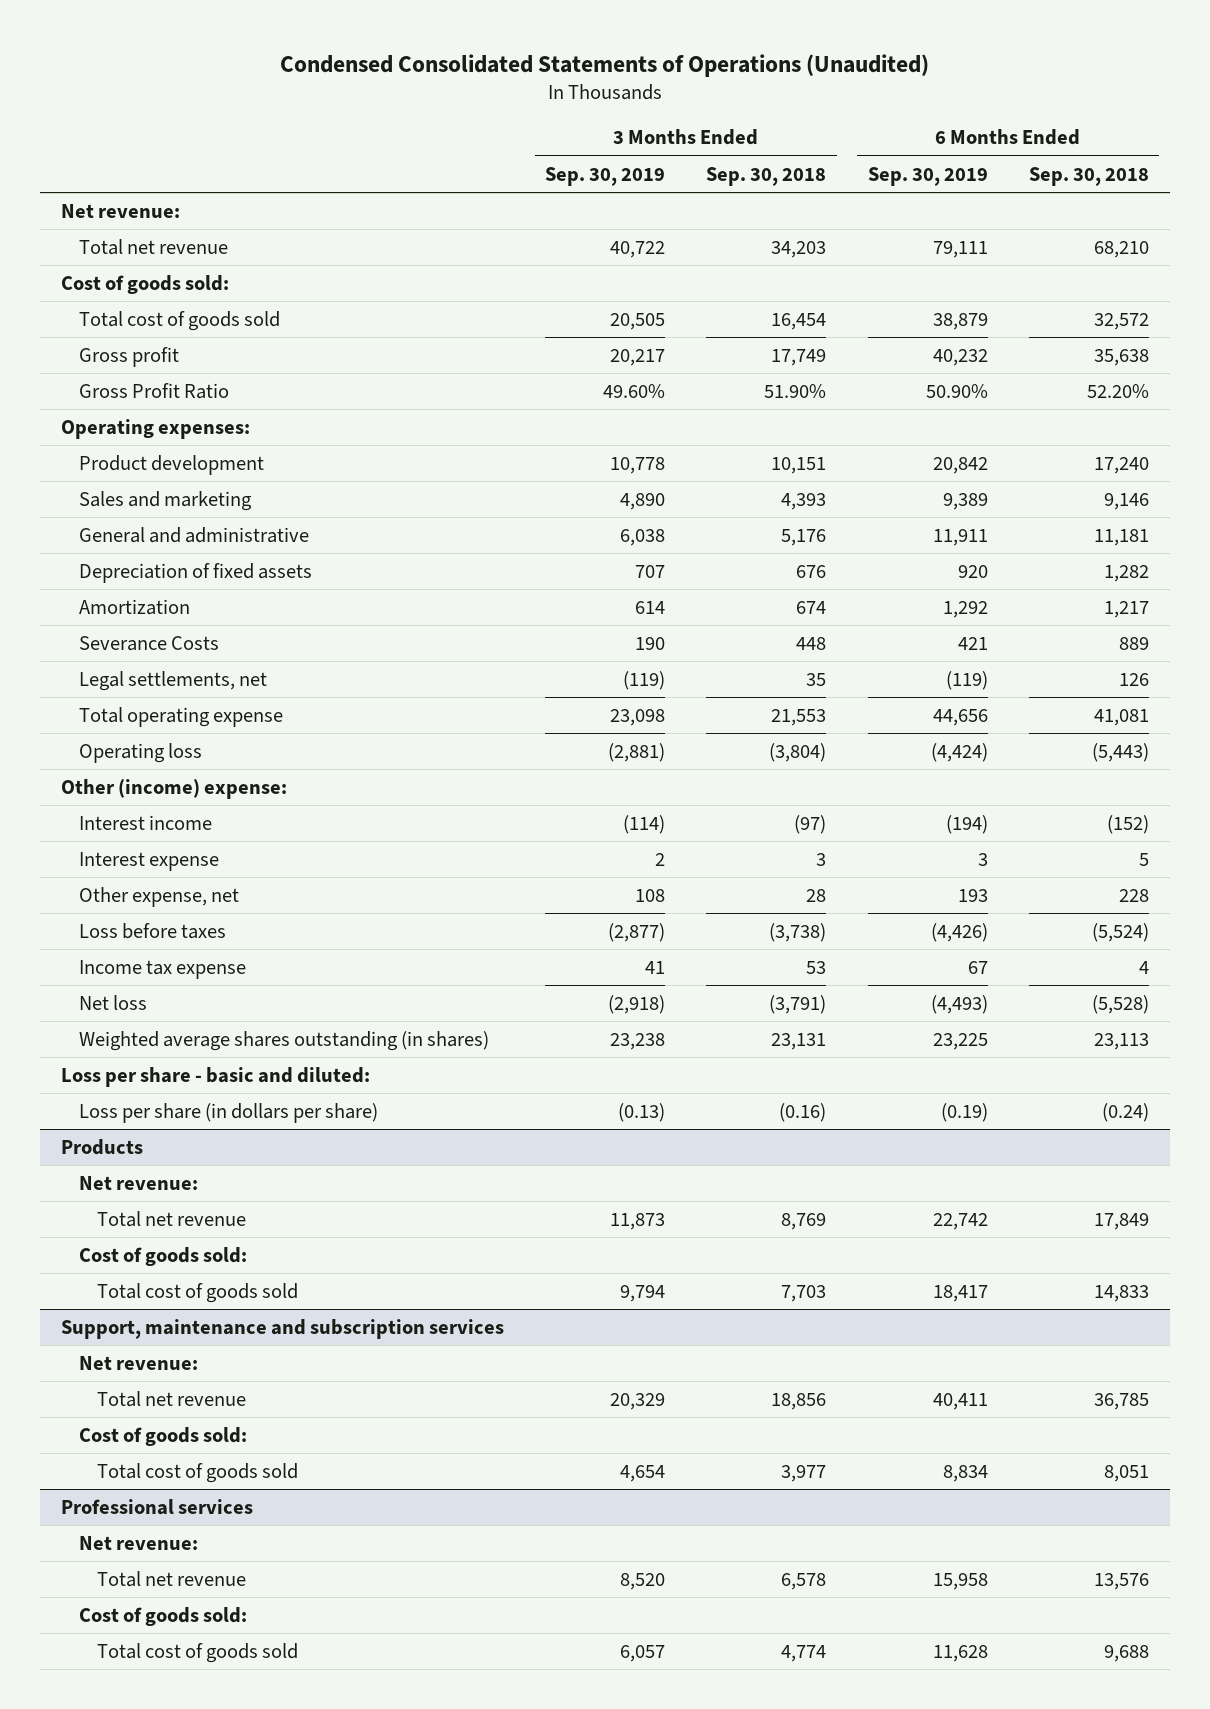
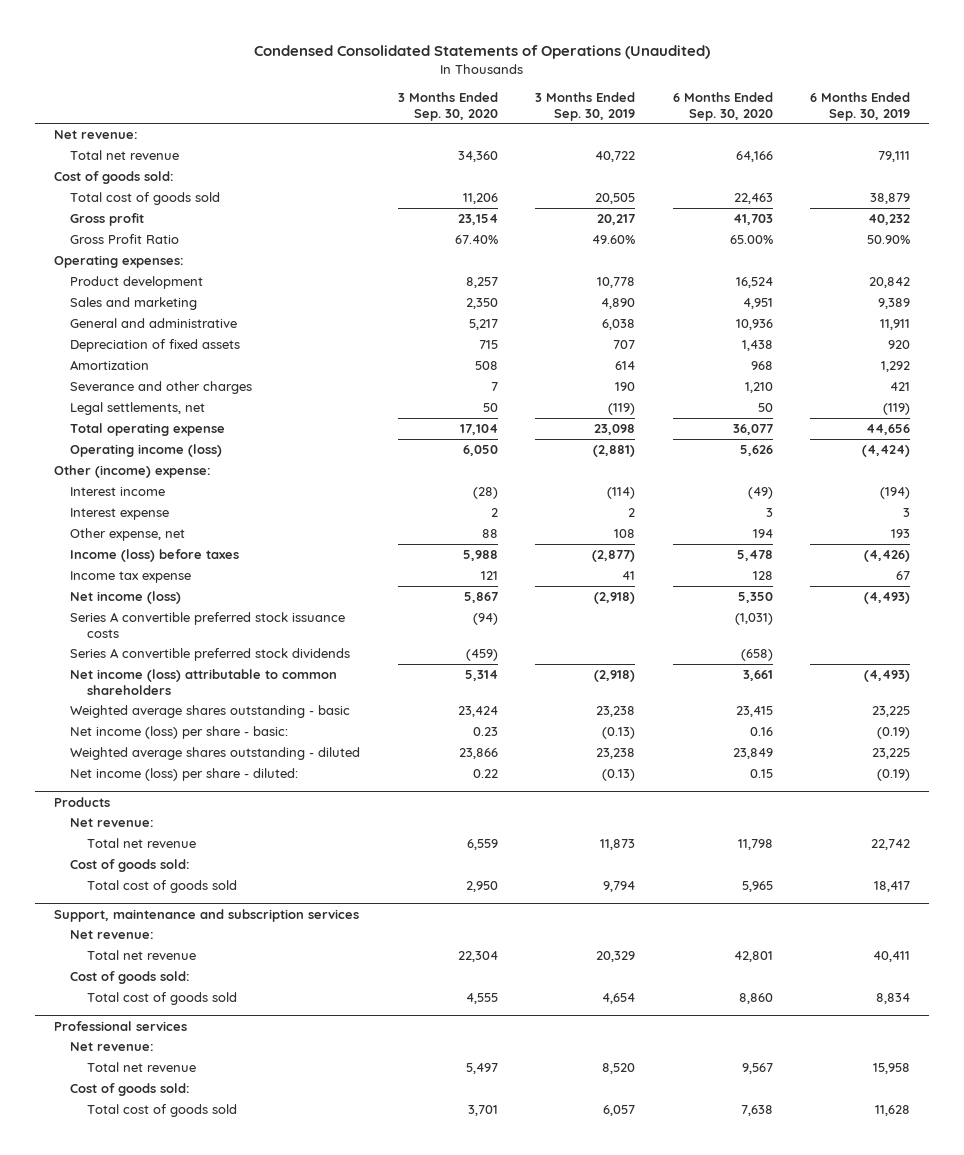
- | 3 Months Ended Sep. 30, 2019 | 3 Months Ended Sep. 30, 2018 | 6 Months Ended Sep. 30, 2019 | 6 Months Ended Sep. 30, 2018
+ | 3 Months Ended Sep. 30, 2020 | 3 Months Ended Sep. 30, 2019 | 6 Months Ended Sep. 30, 2020 | 6 Months Ended Sep. 30, 2019
- Severance Costs | 190 | 448 | 421 | 889
+ Severance and other charges | 7 | 190 | 1,210 | 421
- Operating loss | (2,881) | (3,804) | (4,424) | (5,443)
+ Operating income (loss) | 6,050 | (2,881) | 5,626 | (4,424)
- Loss before taxes | (2,877) | (3,738) | (4,426) | (5,524)
+ Income (loss) before taxes | 5,988 | (2,877) | 5,478 | (4,426)
- Net loss | (2,918) | (3,791) | (4,493) | (5,528)
- Weighted average shares outstanding (in shares) | 23,238 | 23,131 | 23,225 | 23,113
- Loss per share - basic and diluted:
- Loss per share (in dollars per share) | (0.13) | (0.16) | (0.19) | (0.24)
+ Net income (loss) | 5,867 | (2,918) | 5,350 | (4,493)
+ Series A convertible preferred stock issuance costs | (94) | | (1,031) |
+ Series A convertible preferred stock dividends | (459) | | (658) |
+ Net income (loss) attributable to common shareholders | 5,314 | (2,918) | 3,661 | (4,493)
+ Weighted average shares outstanding - basic | 23,424 | 23,238 | 23,415 | 23,225
+ Net income (loss) per share - basic: | 0.23 | (0.13) | 0.16 | (0.19)
+ Weighted average shares outstanding - diluted | 23,866 | 23,238 | 23,849 | 23,225
+ Net income (loss) per share - diluted: | 0.22 | (0.13) | 0.15 | (0.19)

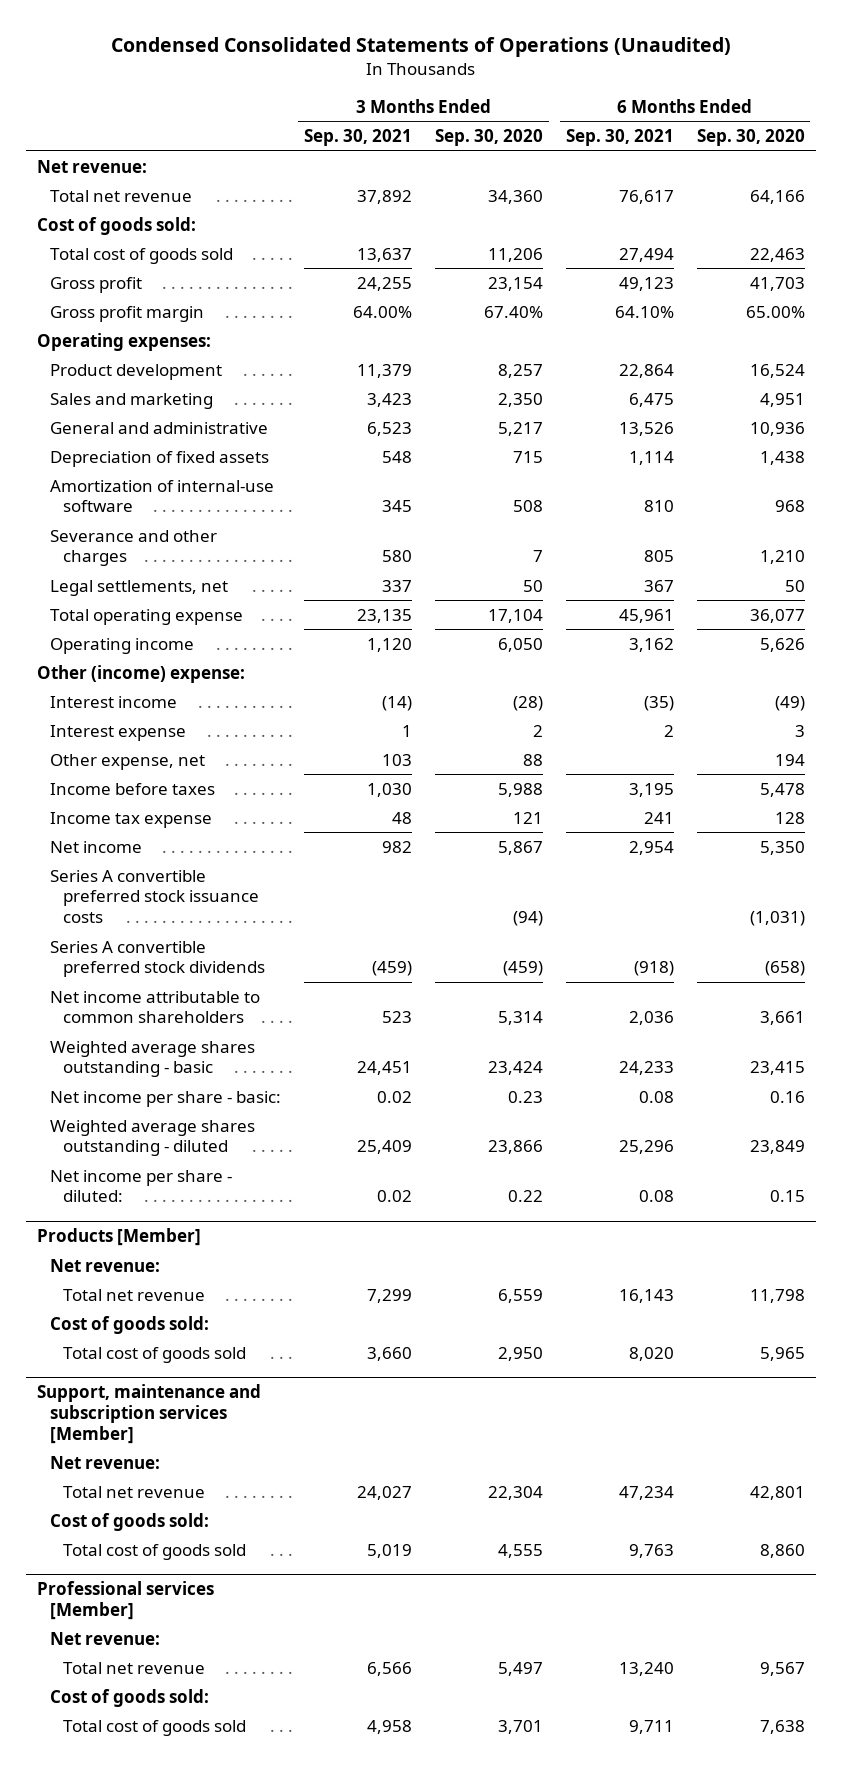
- | 3 Months Ended Sep. 30, 2020 | 3 Months Ended Sep. 30, 2019 | 6 Months Ended Sep. 30, 2020 | 6 Months Ended Sep. 30, 2019
+ | 3 Months Ended Sep. 30, 2021 | 3 Months Ended Sep. 30, 2020 | 6 Months Ended Sep. 30, 2021 | 6 Months Ended Sep. 30, 2020
- Gross Profit Ratio | 67.40% | 49.60% | 65.00% | 50.90%
+ Gross profit margin | 64.00% | 67.40% | 64.10% | 65.00%
- Amortization | 508 | 614 | 968 | 1,292
+ Amortization of internal-use software | 345 | 508 | 810 | 968
- Operating income (loss) | 6,050 | (2,881) | 5,626 | (4,424)
+ Operating income | 1,120 | 6,050 | 3,162 | 5,626
- Income (loss) before taxes | 5,988 | (2,877) | 5,478 | (4,426)
+ Income before taxes | 1,030 | 5,988 | 3,195 | 5,478
- Net income (loss) | 5,867 | (2,918) | 5,350 | (4,493)
+ Net income | 982 | 5,867 | 2,954 | 5,350
- Net income (loss) attributable to common shareholders | 5,314 | (2,918) | 3,661 | (4,493)
+ Net income attributable to common shareholders | 523 | 5,314 | 2,036 | 3,661
- Net income (loss) per share - basic: | 0.23 | (0.13) | 0.16 | (0.19)
+ Net income per share - basic: | 0.02 | 0.23 | 0.08 | 0.16
- Net income (loss) per share - diluted: | 0.22 | (0.13) | 0.15 | (0.19)
- Products
+ Net income per share - diluted: | 0.02 | 0.22 | 0.08 | 0.15
+ Products [Member]
- Support, maintenance and subscription services
+ Support, maintenance and subscription services [Member]
- Professional services
+ Professional services [Member]

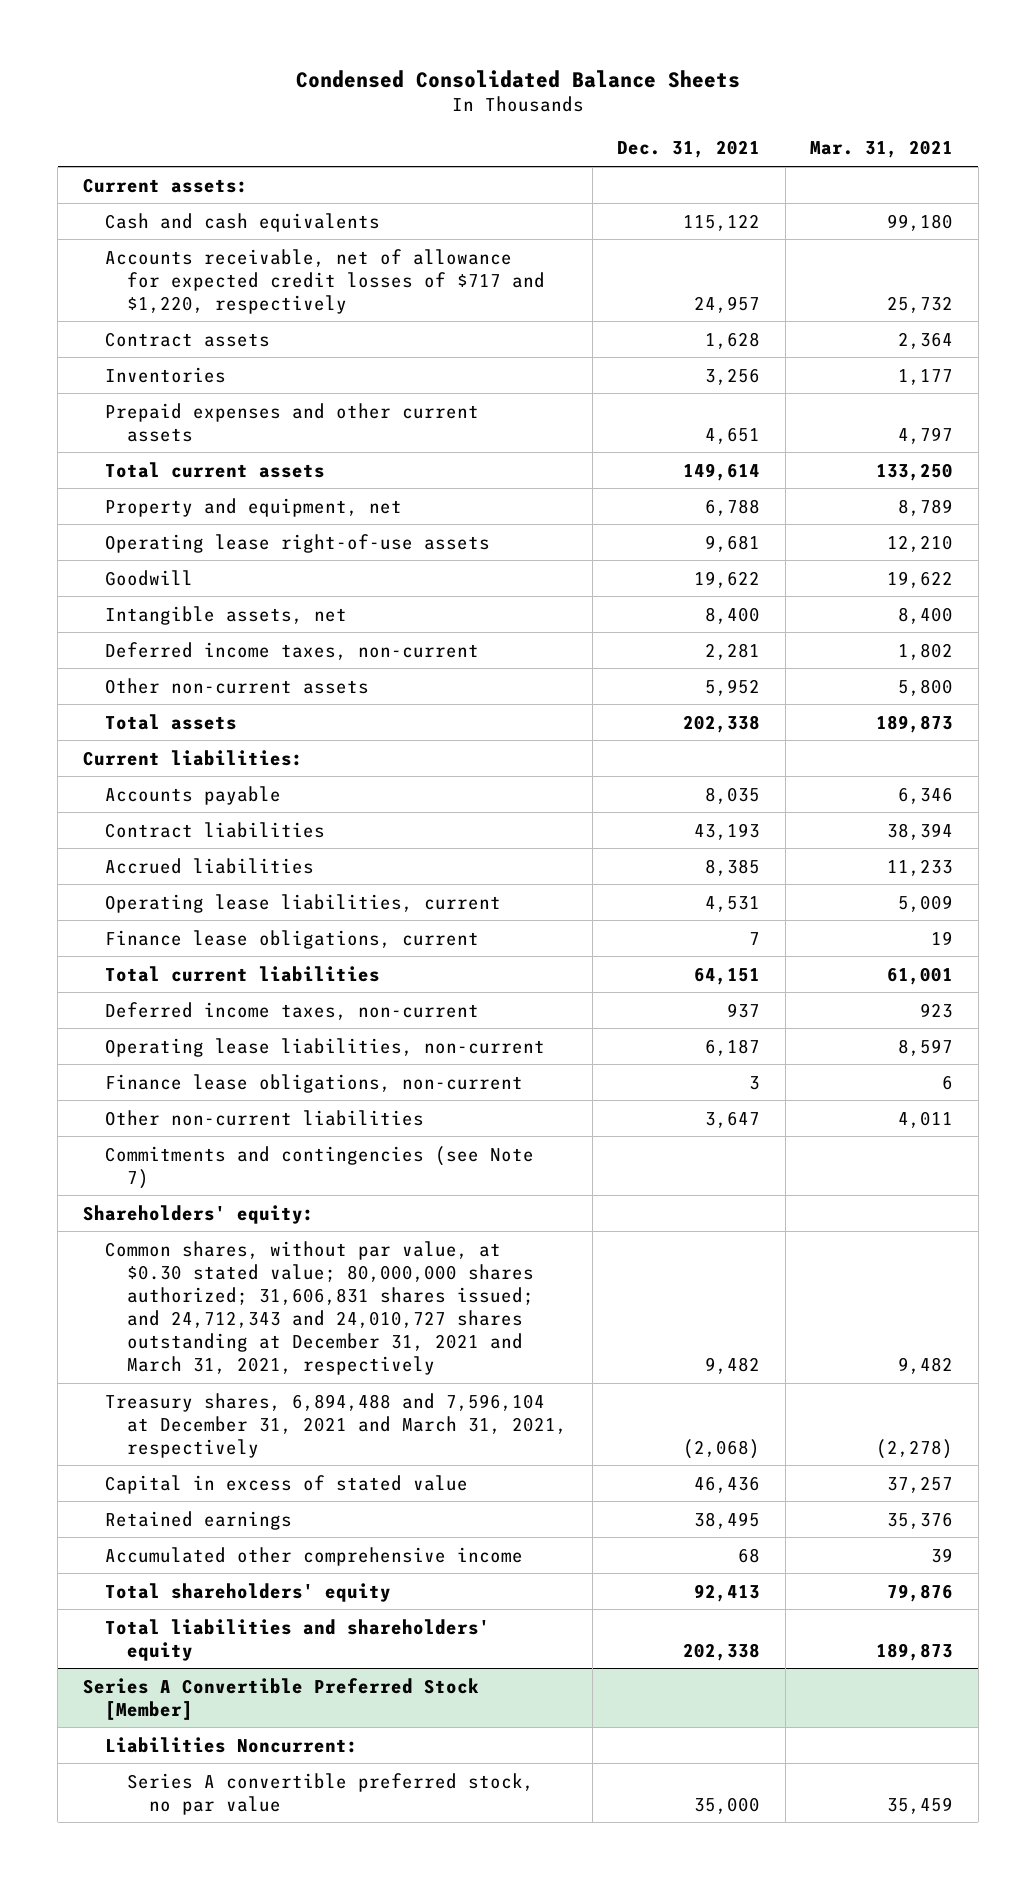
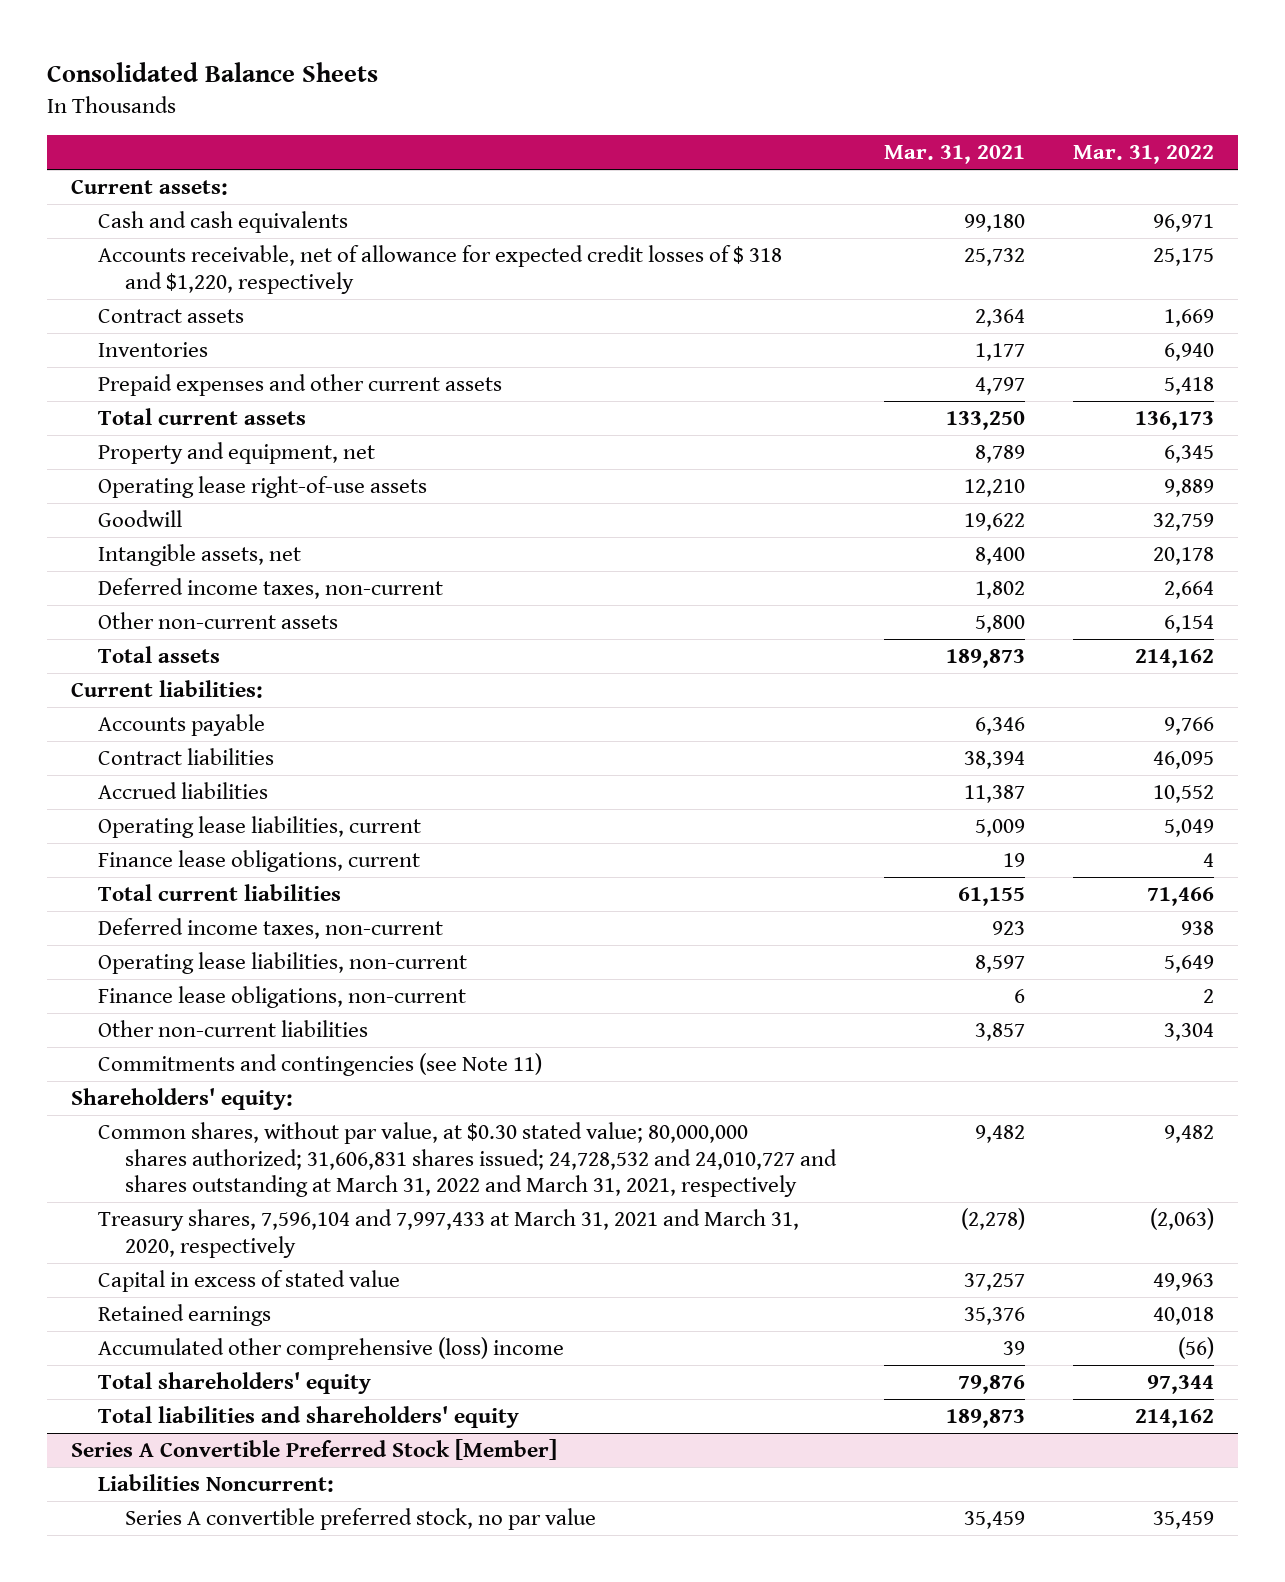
- Condensed Consolidated Balance Sheets
+ Consolidated Balance Sheets
- | Dec. 31, 2021 | Mar. 31, 2021
+ | Mar. 31, 2021 | Mar. 31, 2022
- Accounts receivable, net of allowance for expected credit losses of $717 and $1,220, respectively | 24,957 | 25,732
+ Accounts receivable, net of allowance for expected credit losses of $ 318 and $1,220, respectively | 25,732 | 25,175
- Accrued liabilities | 8,385 | 11,233
+ Accrued liabilities | 11,387 | 10,552
- Total current liabilities | 64,151 | 61,001
+ Total current liabilities | 61,155 | 71,466
- Other non-current liabilities | 3,647 | 4,011
- Commitments and contingencies (see Note 7)
+ Other non-current liabilities | 3,857 | 3,304
+ Commitments and contingencies (see Note 11)
- Common shares, without par value, at $0.30 stated value; 80,000,000 shares authorized; 31,606,831 shares issued; and 24,712,343 and 24,010,727 shares outstanding at December 31, 2021 and March 31, 2021, respectively | 9,482 | 9,482
- Treasury shares, 6,894,488 and 7,596,104 at December 31, 2021 and March 31, 2021, respectively | (2,068) | (2,278)
+ Common shares, without par value, at $0.30 stated value; 80,000,000 shares authorized; 31,606,831 shares issued; 24,728,532 and 24,010,727 and shares outstanding at March 31, 2022 and March 31, 2021, respectively | 9,482 | 9,482
+ Treasury shares, 7,596,104 and 7,997,433 at March 31, 2021 and March 31, 2020, respectively | (2,278) | (2,063)
- Accumulated other comprehensive income | 68 | 39
+ Accumulated other comprehensive (loss) income | 39 | (56)

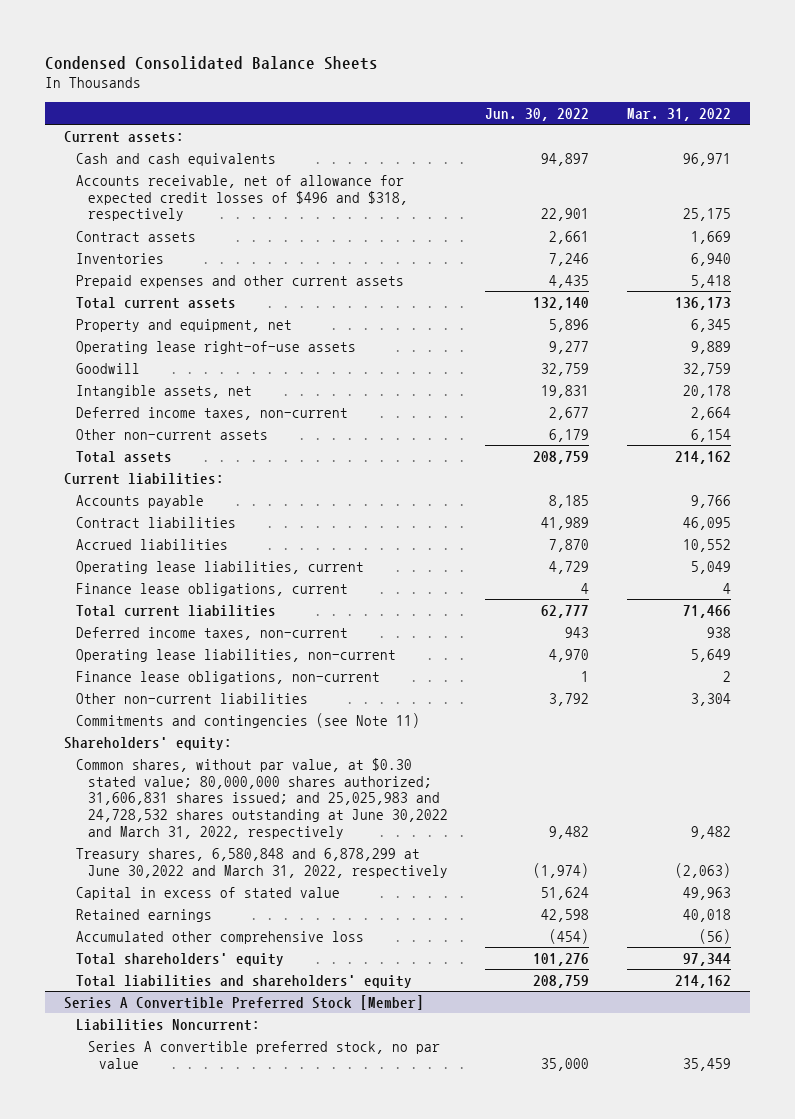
- Consolidated Balance Sheets
+ Condensed Consolidated Balance Sheets
- | Mar. 31, 2021 | Mar. 31, 2022
+ | Jun. 30, 2022 | Mar. 31, 2022
- Accounts receivable, net of allowance for expected credit losses of $ 318 and $1,220, respectively | 25,732 | 25,175
+ Accounts receivable, net of allowance for expected credit losses of $496 and $318, respectively | 22,901 | 25,175
- Common shares, without par value, at $0.30 stated value; 80,000,000 shares authorized; 31,606,831 shares issued; 24,728,532 and 24,010,727 and shares outstanding at March 31, 2022 and March 31, 2021, respectively | 9,482 | 9,482
- Treasury shares, 7,596,104 and 7,997,433 at March 31, 2021 and March 31, 2020, respectively | (2,278) | (2,063)
+ Common shares, without par value, at $0.30 stated value; 80,000,000 shares authorized; 31,606,831 shares issued; and 25,025,983 and 24,728,532 shares outstanding at June 30,2022 and March 31, 2022, respectively | 9,482 | 9,482
+ Treasury shares, 6,580,848 and 6,878,299 at June 30,2022 and March 31, 2022, respectively | (1,974) | (2,063)
- Accumulated other comprehensive (loss) income | 39 | (56)
+ Accumulated other comprehensive loss | (454) | (56)

